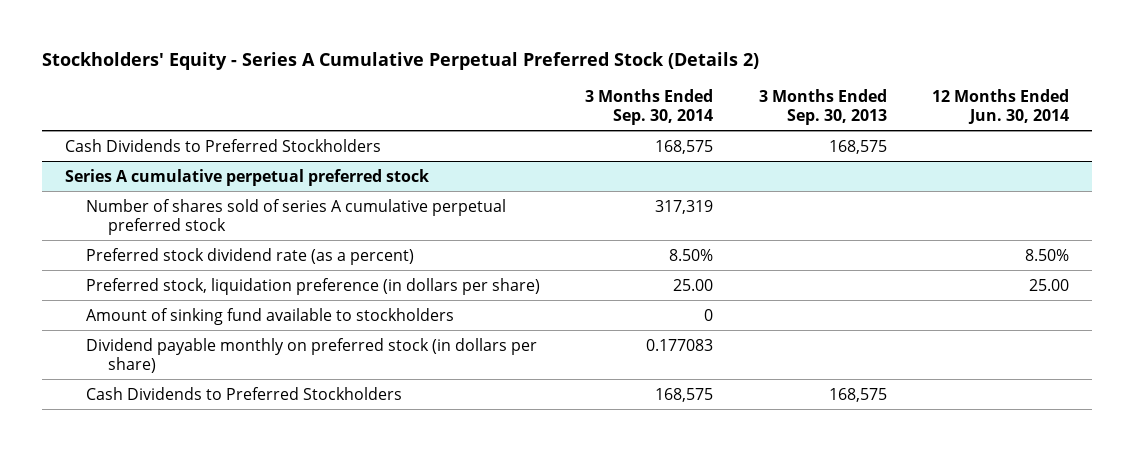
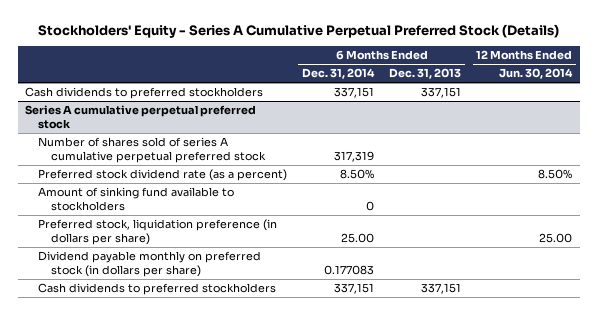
- Stockholders' Equity - Series A Cumulative Perpetual Preferred Stock (Details 2)
+ Stockholders' Equity - Series A Cumulative Perpetual Preferred Stock (Details)
- | 3 Months Ended Sep. 30, 2014 | 3 Months Ended Sep. 30, 2013 | 12 Months Ended Jun. 30, 2014
+ | 6 Months Ended Dec. 31, 2014 | 6 Months Ended Dec. 31, 2013 | 12 Months Ended Jun. 30, 2014
- Cash Dividends to Preferred Stockholders | 168,575 | 168,575 |
+ Cash dividends to preferred stockholders | 337,151 | 337,151 |
@ Series A cumulative perpetual preferred stock
moved down: Preferred stock, liquidation preference (in dollars per share) | 25.00 | | 25.00
- Cash Dividends to Preferred Stockholders | 168,575 | 168,575 |
+ Cash dividends to preferred stockholders | 337,151 | 337,151 |

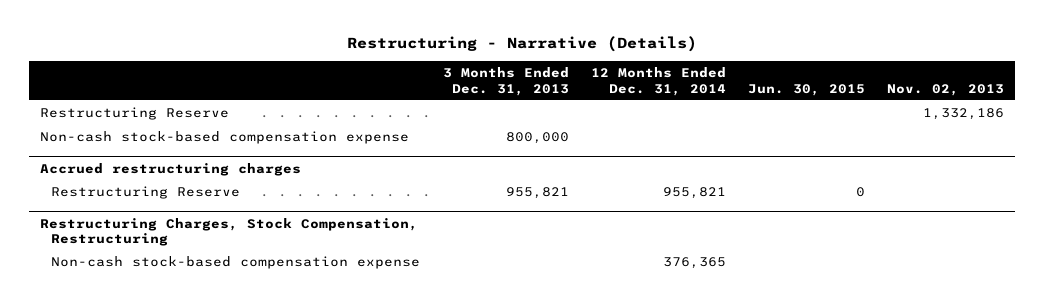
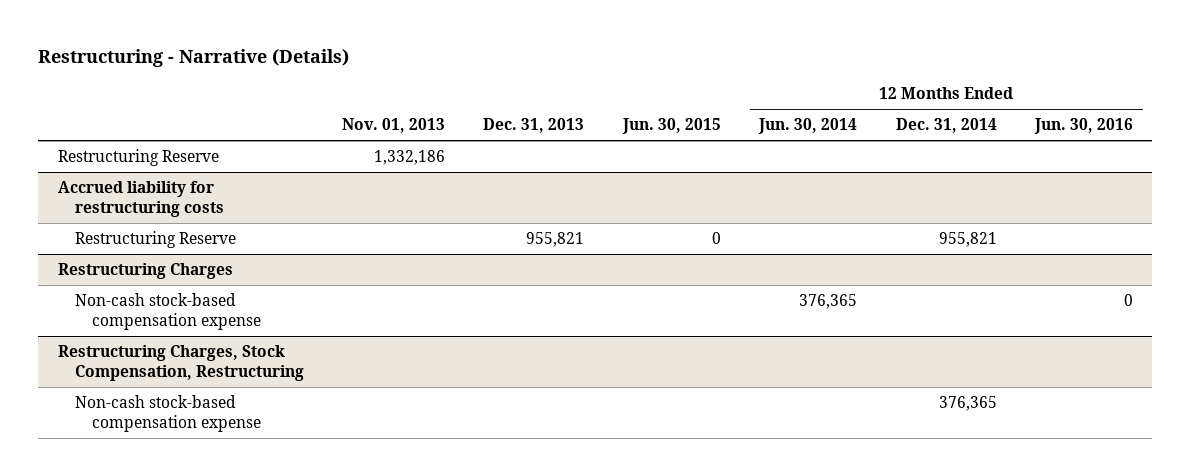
- | 3 Months Ended Dec. 31, 2013 | 12 Months Ended Dec. 31, 2014 | Jun. 30, 2015 | Nov. 02, 2013
+ | Nov. 01, 2013 | Dec. 31, 2013 | Jun. 30, 2015 | 12 Months Ended Jun. 30, 2014 | 12 Months Ended Dec. 31, 2014 | 12 Months Ended Jun. 30, 2016
- Non-cash stock-based compensation expense | 800,000 | | |
- Accrued restructuring charges
+ Accrued liability for restructuring costs
+ Restructuring Charges
+ Non-cash stock-based compensation expense | | | | 376,365 | | 0

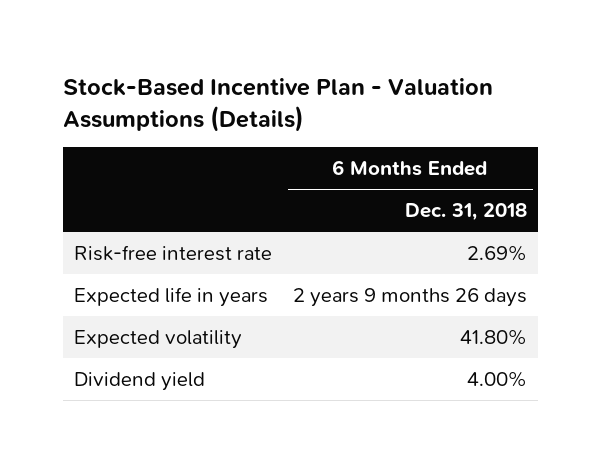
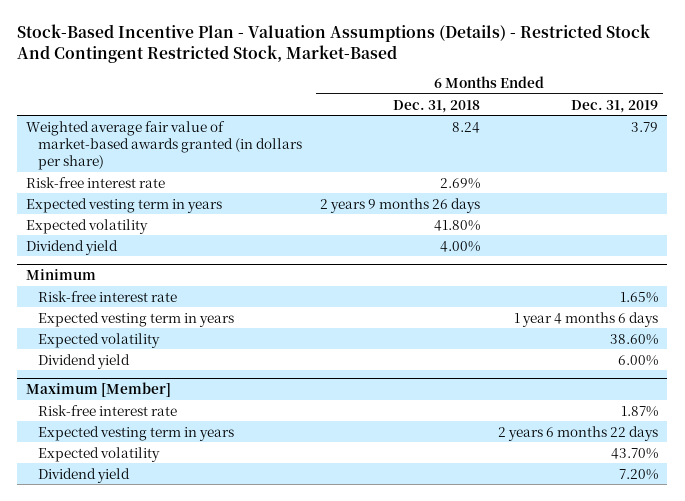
- Stock-Based Incentive Plan - Valuation Assumptions (Details)
+ Stock-Based Incentive Plan - Valuation Assumptions (Details) - Restricted Stock And Contingent Restricted Stock, Market-Based
- | 6 Months Ended Dec. 31, 2018
+ | 6 Months Ended Dec. 31, 2018 | 6 Months Ended Dec. 31, 2019
+ Weighted average fair value of market-based awards granted (in dollars per share) | 8.24 | 3.79
- Expected life in years | 2 years 9 months 26 days
+ Expected vesting term in years | 2 years 9 months 26 days |
+ Minimum
+ Risk-free interest rate | | 1.65%
+ Expected vesting term in years | | 1 year 4 months 6 days
+ Expected volatility | | 38.60%
+ Dividend yield | | 6.00%
+ Maximum [Member]
+ Risk-free interest rate | | 1.87%
+ Expected vesting term in years | | 2 years 6 months 22 days
+ Expected volatility | | 43.70%
+ Dividend yield | | 7.20%

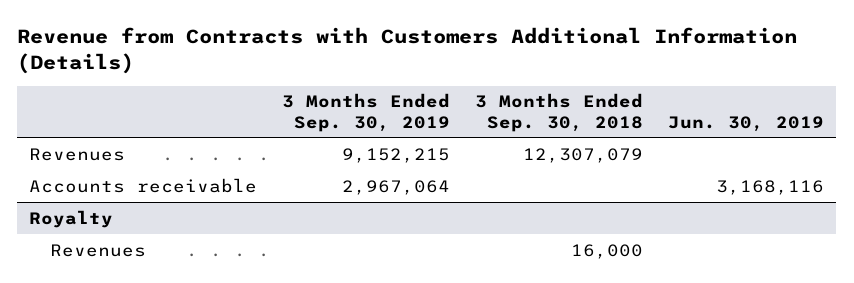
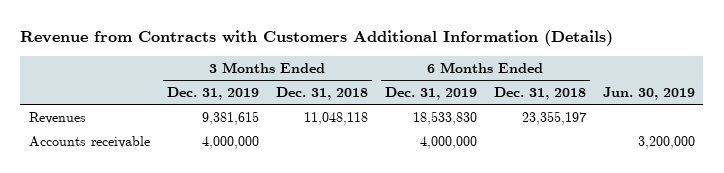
- | 3 Months Ended Sep. 30, 2019 | 3 Months Ended Sep. 30, 2018 | Jun. 30, 2019
+ | 3 Months Ended Dec. 31, 2019 | 3 Months Ended Dec. 31, 2018 | 6 Months Ended Dec. 31, 2019 | 6 Months Ended Dec. 31, 2018 | Jun. 30, 2019
- Accounts receivable | 2,967,064 | | 3,168,116
- Royalty
- Revenues | | 16,000 |
+ Accounts receivable | 4,000,000 | | 4,000,000 | | 3,200,000

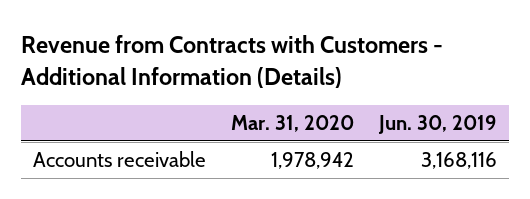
- Revenue from Contracts with Customers Additional Information (Details)
+ Revenue from Contracts with Customers - Additional Information (Details)
- | 3 Months Ended Dec. 31, 2019 | 3 Months Ended Dec. 31, 2018 | 6 Months Ended Dec. 31, 2019 | 6 Months Ended Dec. 31, 2018 | Jun. 30, 2019
+ | Mar. 31, 2020 | Jun. 30, 2019
- Revenues | 9,381,615 | 11,048,118 | 18,533,830 | 23,355,197 |
- Accounts receivable | 4,000,000 | | 4,000,000 | | 3,200,000
+ Accounts receivable | 1,978,942 | 3,168,116

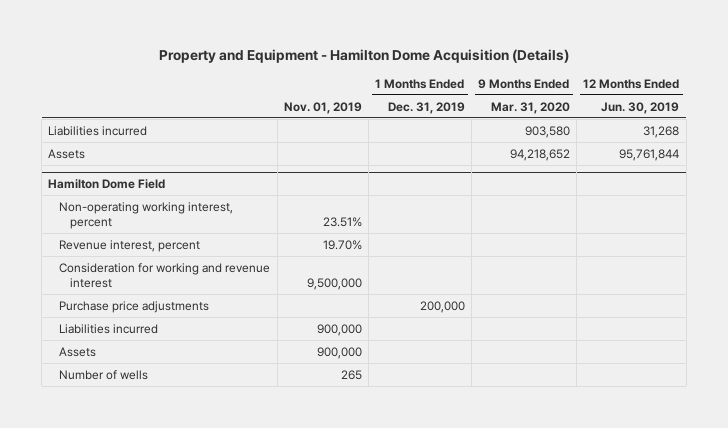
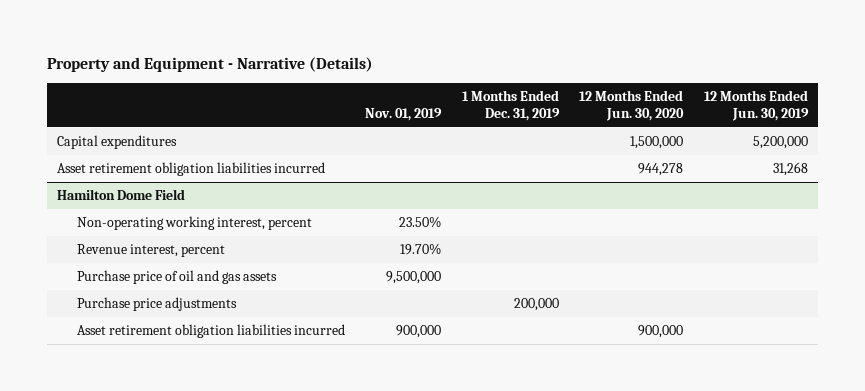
- Property and Equipment - Hamilton Dome Acquisition (Details)
+ Property and Equipment - Narrative (Details)
- | Nov. 01, 2019 | 1 Months Ended Dec. 31, 2019 | 9 Months Ended Mar. 31, 2020 | 12 Months Ended Jun. 30, 2019
+ | Nov. 01, 2019 | 1 Months Ended Dec. 31, 2019 | 12 Months Ended Jun. 30, 2020 | 12 Months Ended Jun. 30, 2019
- Liabilities incurred | | | 903,580 | 31,268
- Assets | | | 94,218,652 | 95,761,844
+ Capital expenditures | | | 1,500,000 | 5,200,000
+ Asset retirement obligation liabilities incurred | | | 944,278 | 31,268
@ Hamilton Dome Field
- Non-operating working interest, percent | 23.51% | | |
+ Non-operating working interest, percent | 23.50% | | |
- Consideration for working and revenue interest | 9,500,000 | | |
+ Purchase price of oil and gas assets | 9,500,000 | | |
- Liabilities incurred | 900,000 | | |
- Assets | 900,000 | | |
- Number of wells | 265 | | |
+ Asset retirement obligation liabilities incurred | 900,000 | | 900,000 |

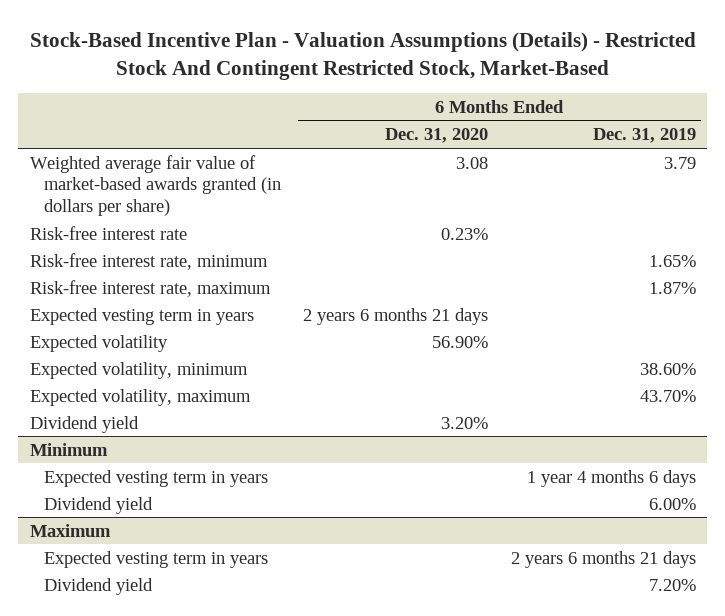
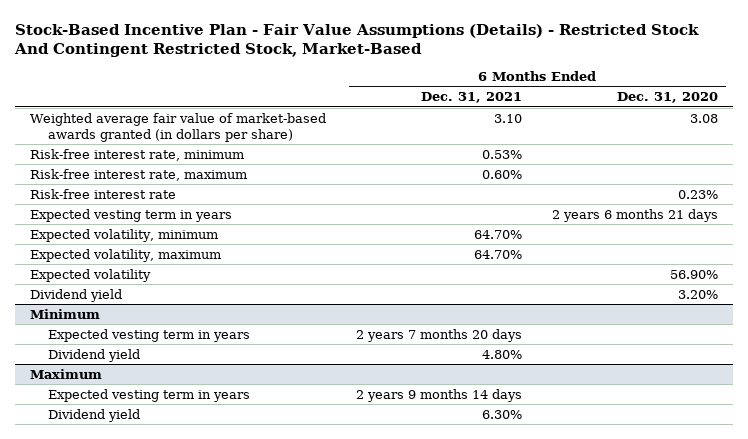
- Stock-Based Incentive Plan - Valuation Assumptions (Details) - Restricted Stock And Contingent Restricted Stock, Market-Based
+ Stock-Based Incentive Plan - Fair Value Assumptions (Details) - Restricted Stock And Contingent Restricted Stock, Market-Based
- | 6 Months Ended Dec. 31, 2020 | 6 Months Ended Dec. 31, 2019
+ | 6 Months Ended Dec. 31, 2021 | 6 Months Ended Dec. 31, 2020
moved down: Risk-free interest rate | | 0.23%
moved down: Expected volatility | | 56.90%

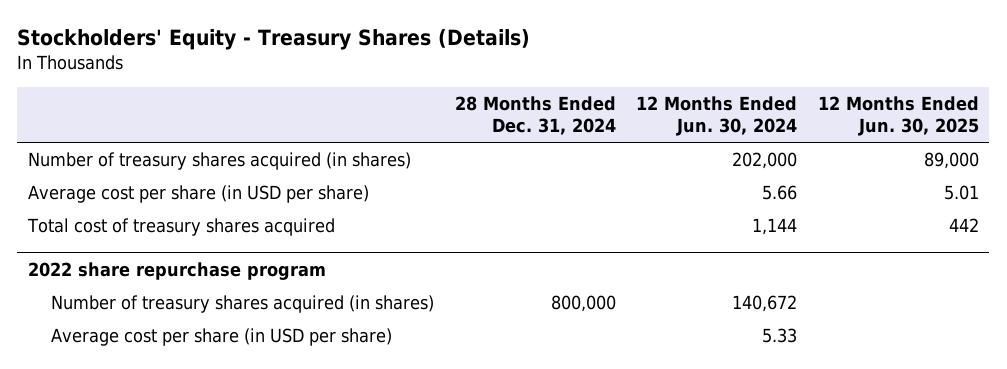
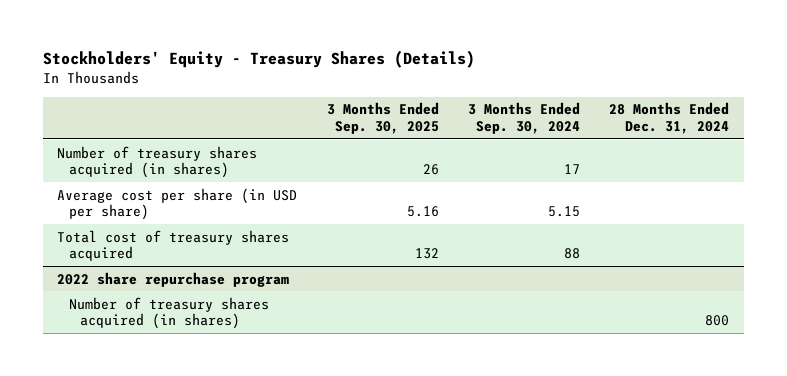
- | 28 Months Ended Dec. 31, 2024 | 12 Months Ended Jun. 30, 2024 | 12 Months Ended Jun. 30, 2025
+ | 3 Months Ended Sep. 30, 2025 | 3 Months Ended Sep. 30, 2024 | 28 Months Ended Dec. 31, 2024
@ 2022 share repurchase program
- Number of treasury shares acquired (in shares) | 800,000 | 140,672 |
- Average cost per share (in USD per share) | | 5.33 |
+ Number of treasury shares acquired (in shares) | | | 800

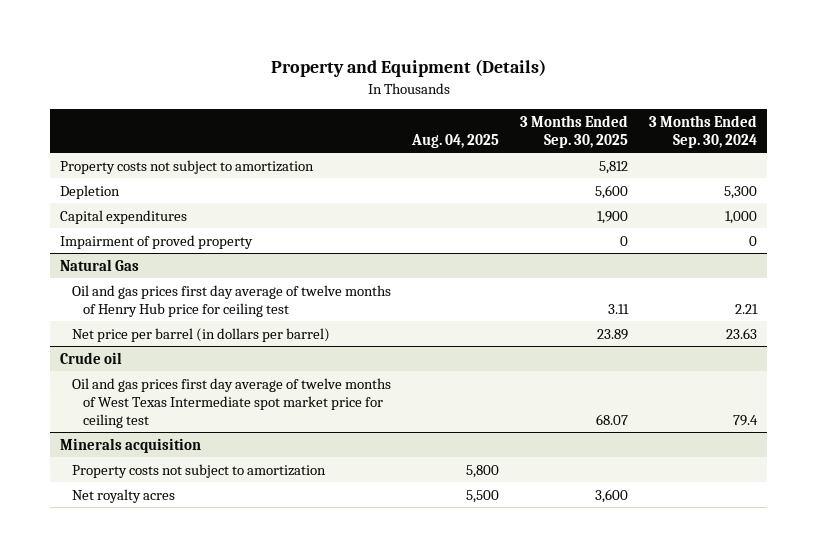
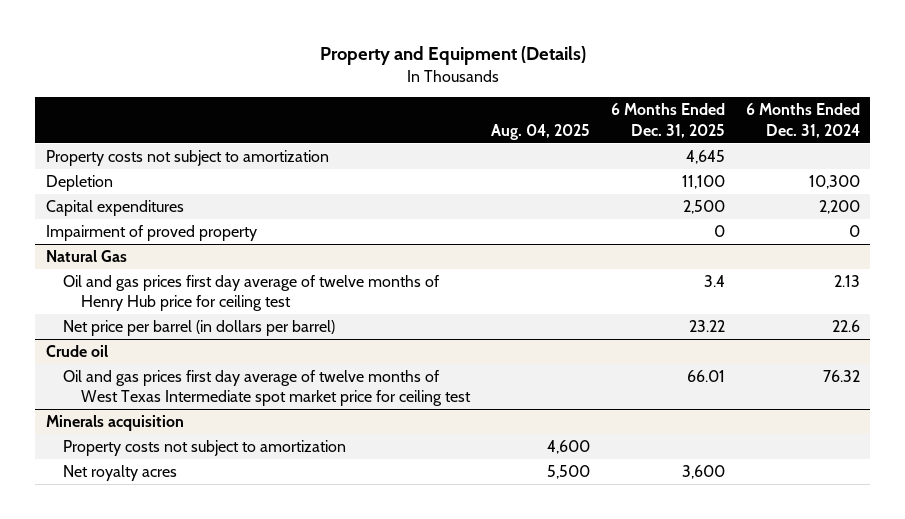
- | Aug. 04, 2025 | 3 Months Ended Sep. 30, 2025 | 3 Months Ended Sep. 30, 2024
+ | Aug. 04, 2025 | 6 Months Ended Dec. 31, 2025 | 6 Months Ended Dec. 31, 2024
@ Minerals acquisition
- Property costs not subject to amortization | 5,800 | |
+ Property costs not subject to amortization | 4,600 | |

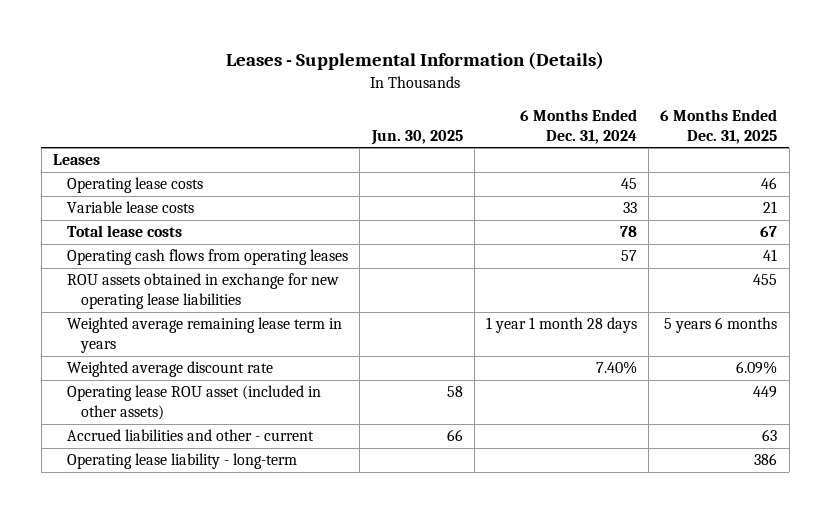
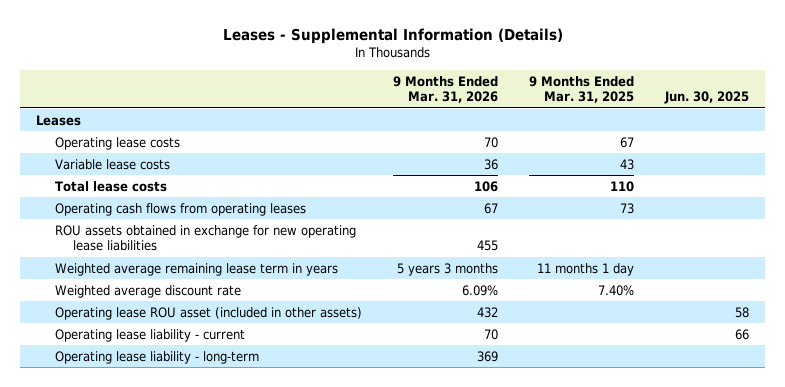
- | Jun. 30, 2025 | 6 Months Ended Dec. 31, 2024 | 6 Months Ended Dec. 31, 2025
+ | 9 Months Ended Mar. 31, 2026 | 9 Months Ended Mar. 31, 2025 | Jun. 30, 2025
- Accrued liabilities and other - current | 66 | | 63
+ Operating lease liability - current | 70 | | 66

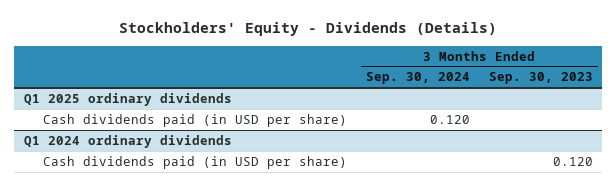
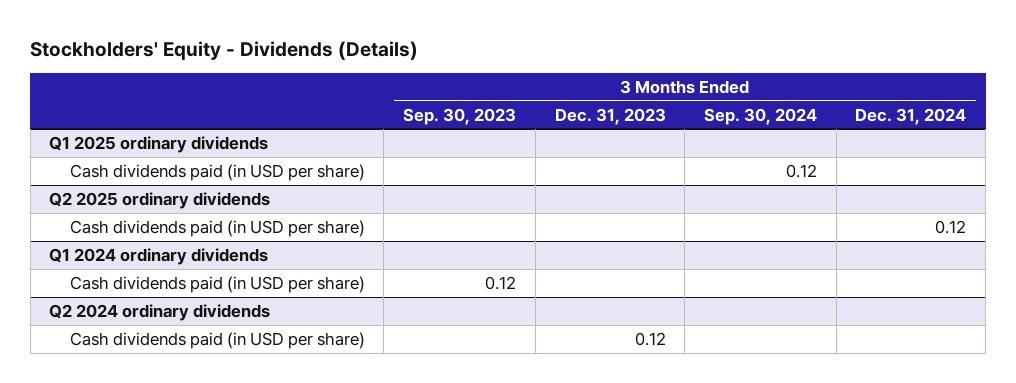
- | 3 Months Ended Sep. 30, 2024 | 3 Months Ended Sep. 30, 2023
+ | 3 Months Ended Sep. 30, 2023 | 3 Months Ended Dec. 31, 2023 | 3 Months Ended Sep. 30, 2024 | 3 Months Ended Dec. 31, 2024
@ Q1 2025 ordinary dividends
- Cash dividends paid (in USD per share) | 0.120 |
+ Cash dividends paid (in USD per share) | | | 0.12 |
+ Q2 2025 ordinary dividends
+ Cash dividends paid (in USD per share) | | | | 0.12
@ Q1 2024 ordinary dividends
- Cash dividends paid (in USD per share) | | 0.120
+ Cash dividends paid (in USD per share) | 0.12 | | |
+ Q2 2024 ordinary dividends
+ Cash dividends paid (in USD per share) | | 0.12 | |

